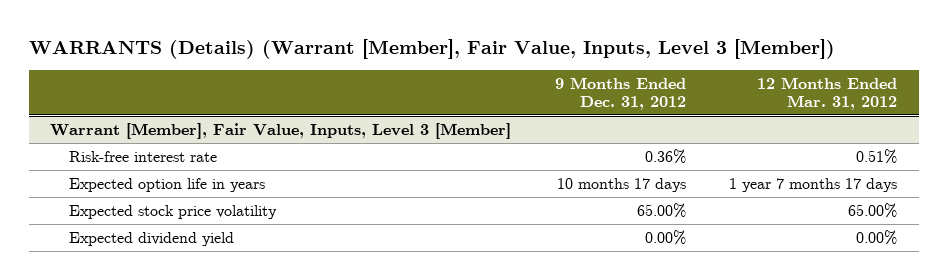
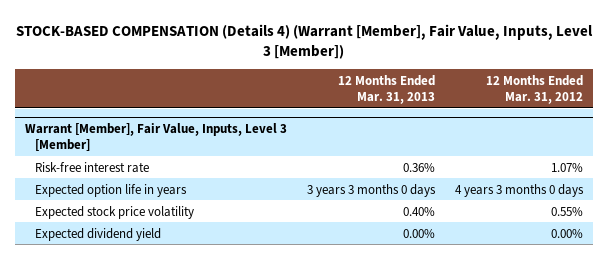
- WARRANTS (Details) (Warrant [Member], Fair Value, Inputs, Level 3 [Member])
+ STOCK-BASED COMPENSATION (Details 4) (Warrant [Member], Fair Value, Inputs, Level 3 [Member])
- | 9 Months Ended Dec. 31, 2012 | 12 Months Ended Mar. 31, 2012
+ | 12 Months Ended Mar. 31, 2013 | 12 Months Ended Mar. 31, 2012
@ Warrant [Member], Fair Value, Inputs, Level 3 [Member]
- Risk-free interest rate | 0.36% | 0.51%
- Expected option life in years | 10 months 17 days | 1 year 7 months 17 days
- Expected stock price volatility | 65.00% | 65.00%
+ Risk-free interest rate | 0.36% | 1.07%
+ Expected option life in years | 3 years 3 months 0 days | 4 years 3 months 0 days
+ Expected stock price volatility | 0.40% | 0.55%

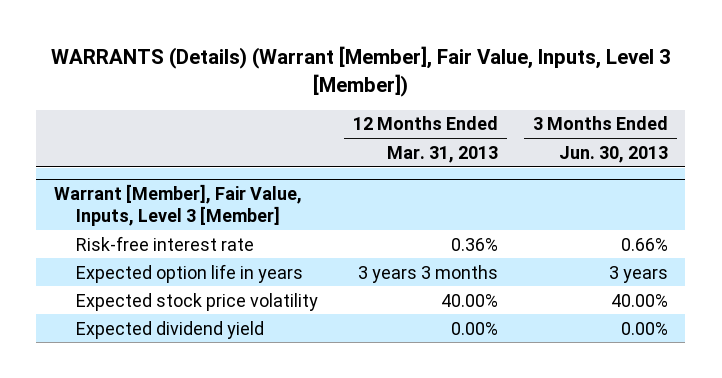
- STOCK-BASED COMPENSATION (Details 4) (Warrant [Member], Fair Value, Inputs, Level 3 [Member])
+ WARRANTS (Details) (Warrant [Member], Fair Value, Inputs, Level 3 [Member])
- | 12 Months Ended Mar. 31, 2013 | 12 Months Ended Mar. 31, 2012
+ | 12 Months Ended Mar. 31, 2013 | 3 Months Ended Jun. 30, 2013
@ Warrant [Member], Fair Value, Inputs, Level 3 [Member]
- Expected option life in years | 3 years 3 months 0 days | 4 years 3 months 0 days
- Expected stock price volatility | 0.40% | 0.55%
+ Expected option life in years | 3 years 3 months | 3 years
+ Expected stock price volatility | 40.00% | 40.00%

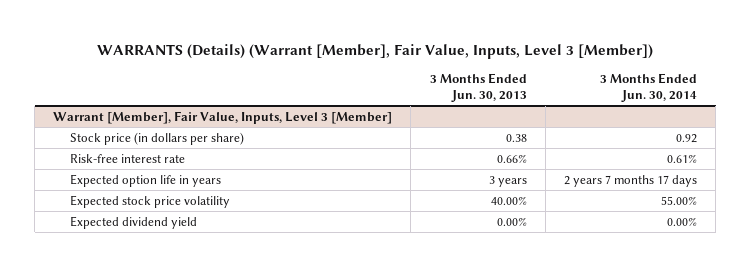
- | 12 Months Ended Mar. 31, 2013 | 3 Months Ended Jun. 30, 2013
+ | 3 Months Ended Jun. 30, 2013 | 3 Months Ended Jun. 30, 2014
@ Warrant [Member], Fair Value, Inputs, Level 3 [Member]
+ Stock price (in dollars per share) | 0.38 | 0.92

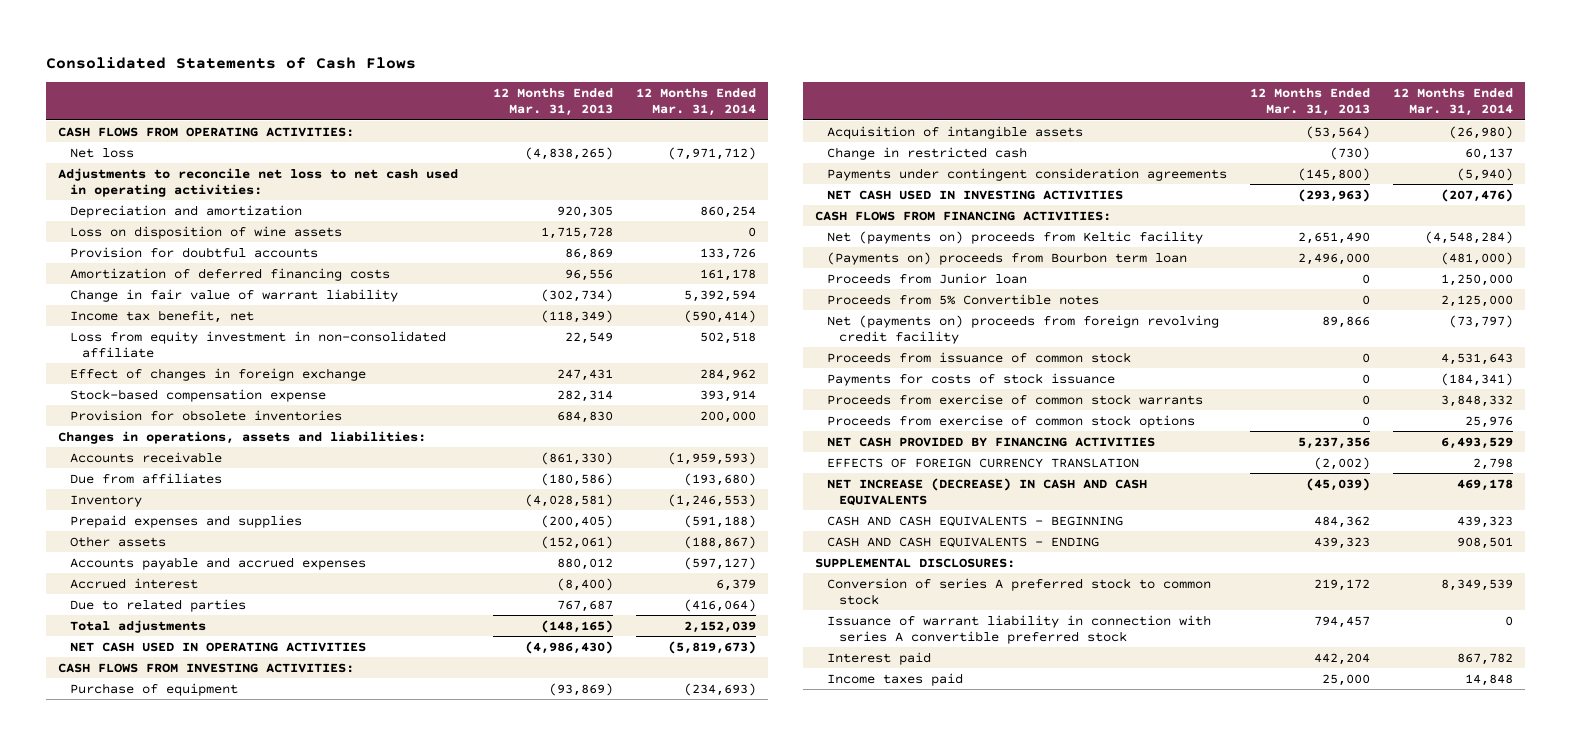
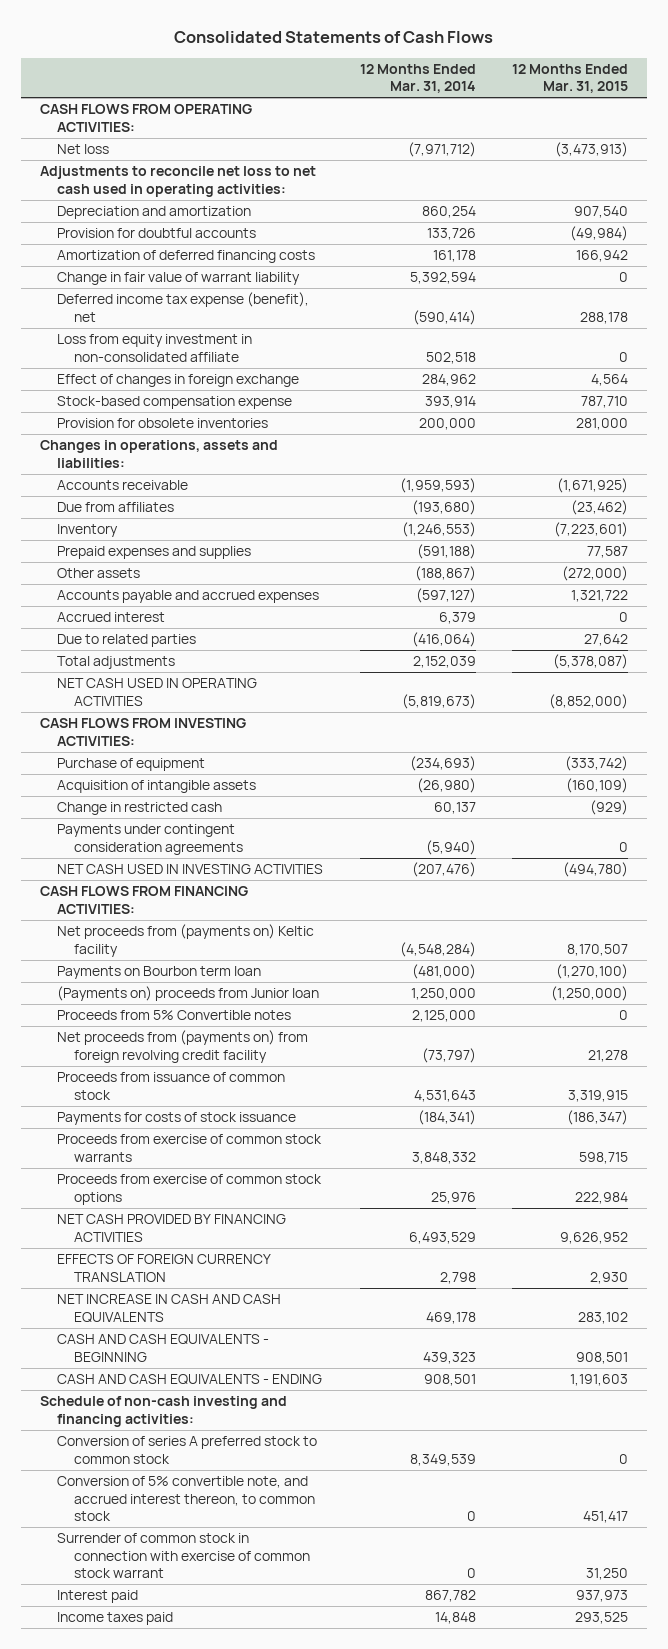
- | 12 Months Ended Mar. 31, 2013 | 12 Months Ended Mar. 31, 2014
+ | 12 Months Ended Mar. 31, 2014 | 12 Months Ended Mar. 31, 2015
- Loss on disposition of wine assets | 1,715,728 | 0
- Income tax benefit, net | (118,349) | (590,414)
+ Deferred income tax expense (benefit), net | (590,414) | 288,178
- Net (payments on) proceeds from Keltic facility | 2,651,490 | (4,548,284)
- (Payments on) proceeds from Bourbon term loan | 2,496,000 | (481,000)
- Proceeds from Junior loan | 0 | 1,250,000
+ Net proceeds from (payments on) Keltic facility | (4,548,284) | 8,170,507
+ Payments on Bourbon term loan | (481,000) | (1,270,100)
+ (Payments on) proceeds from Junior loan | 1,250,000 | (1,250,000)
- Net (payments on) proceeds from foreign revolving credit facility | 89,866 | (73,797)
+ Net proceeds from (payments on) from foreign revolving credit facility | (73,797) | 21,278
- NET INCREASE (DECREASE) IN CASH AND CASH EQUIVALENTS | (45,039) | 469,178
+ NET INCREASE IN CASH AND CASH EQUIVALENTS | 469,178 | 283,102
- SUPPLEMENTAL DISCLOSURES:
+ Schedule of non-cash investing and financing activities:
- Issuance of warrant liability in connection with series A convertible preferred stock | 794,457 | 0
+ Conversion of 5% convertible note, and accrued interest thereon, to common stock | 0 | 451,417
+ Surrender of common stock in connection with exercise of common stock warrant | 0 | 31,250

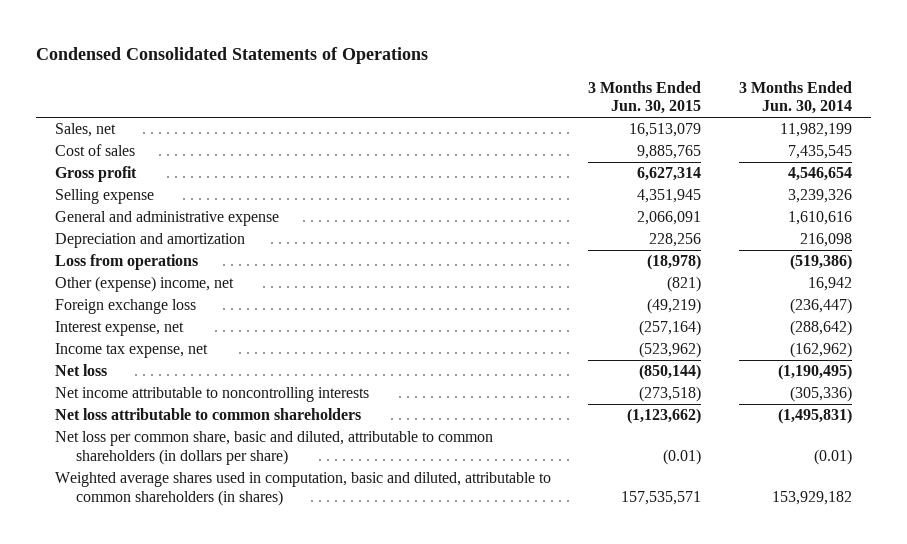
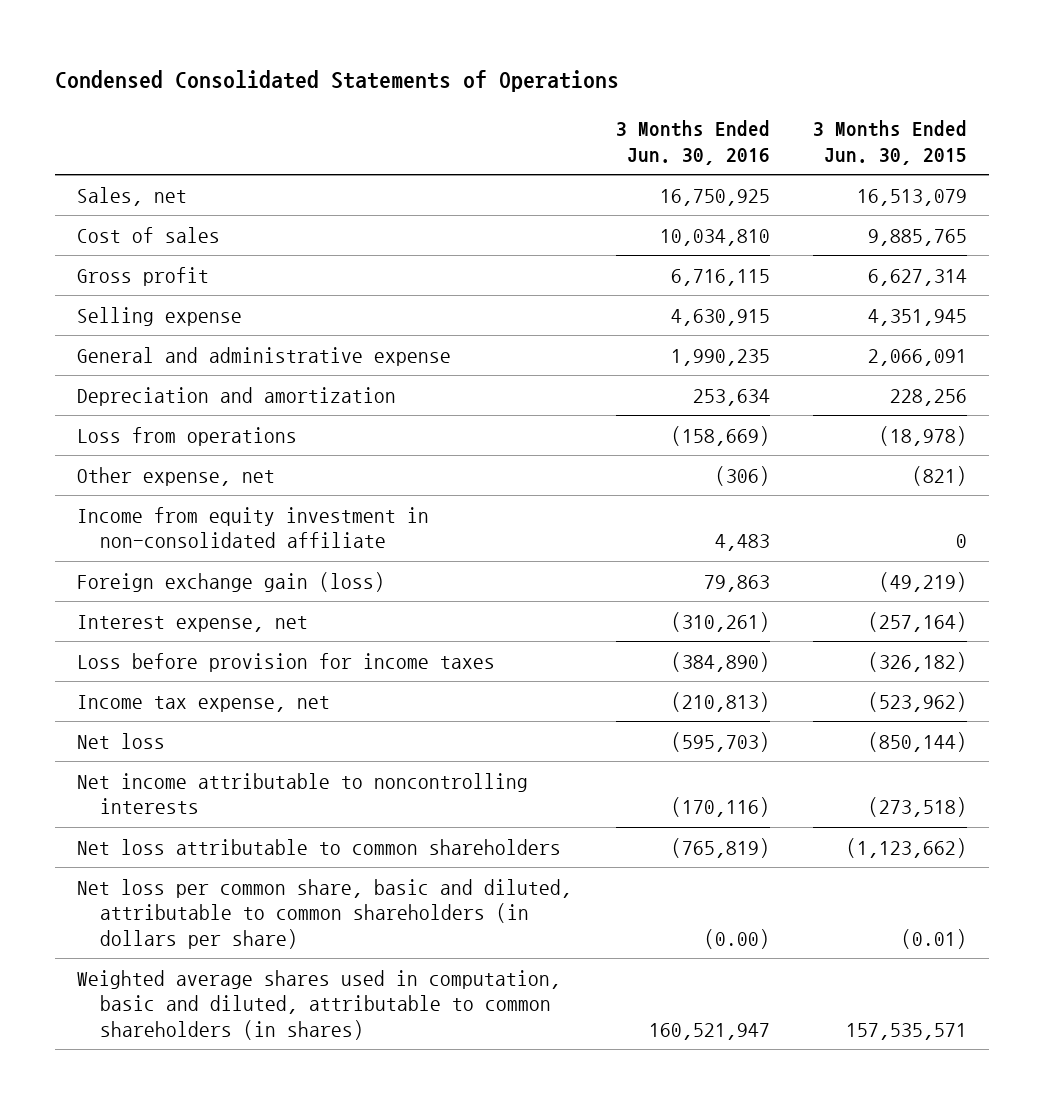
- | 3 Months Ended Jun. 30, 2015 | 3 Months Ended Jun. 30, 2014
+ | 3 Months Ended Jun. 30, 2016 | 3 Months Ended Jun. 30, 2015
- Other (expense) income, net | (821) | 16,942
- Foreign exchange loss | (49,219) | (236,447)
+ Other expense, net | (306) | (821)
+ Income from equity investment in non-consolidated affiliate | 4,483 | 0
+ Foreign exchange gain (loss) | 79,863 | (49,219)
+ Loss before provision for income taxes | (384,890) | (326,182)

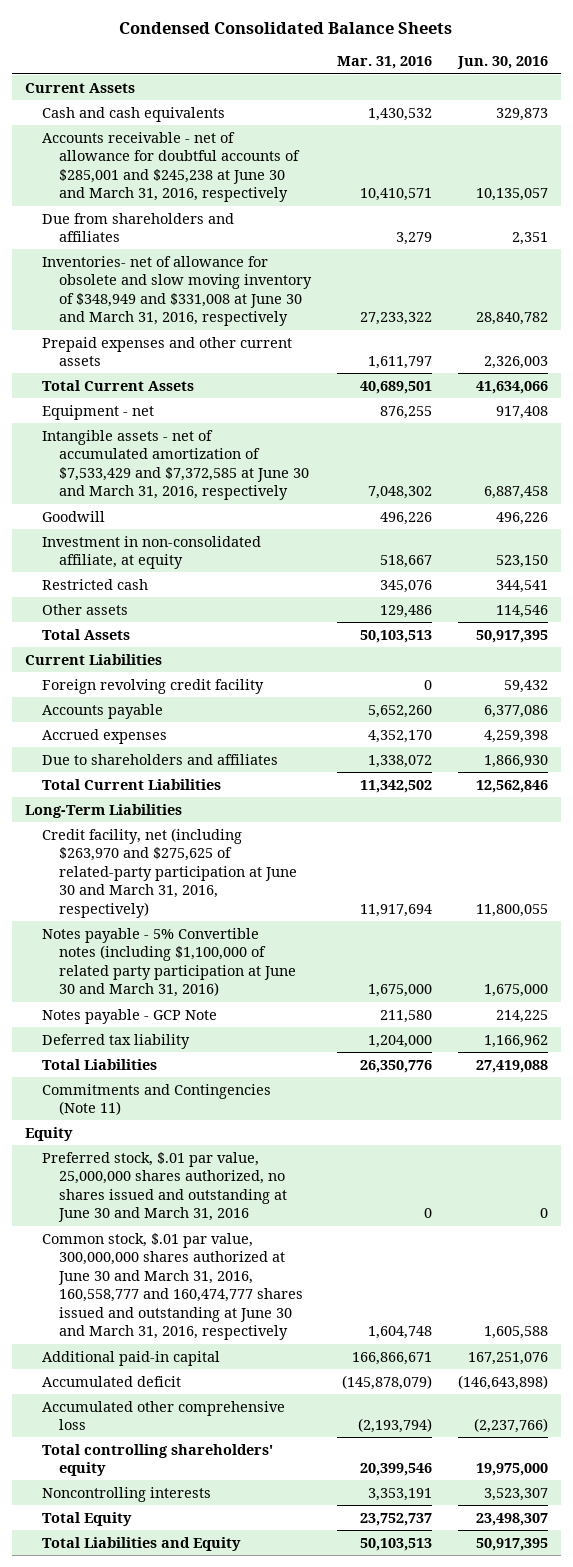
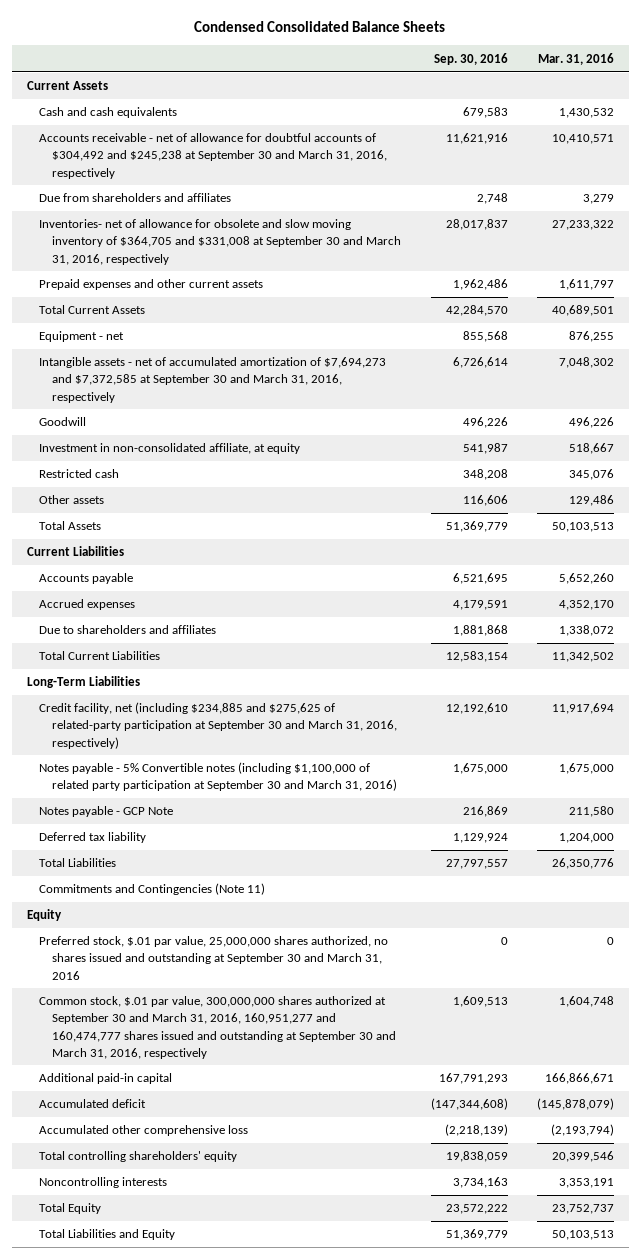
- | Mar. 31, 2016 | Jun. 30, 2016
+ | Sep. 30, 2016 | Mar. 31, 2016
- Accounts receivable - net of allowance for doubtful accounts of $285,001 and $245,238 at June 30 and March 31, 2016, respectively | 10,410,571 | 10,135,057
+ Accounts receivable - net of allowance for doubtful accounts of $304,492 and $245,238 at September 30 and March 31, 2016, respectively | 11,621,916 | 10,410,571
- Inventories- net of allowance for obsolete and slow moving inventory of $348,949 and $331,008 at June 30 and March 31, 2016, respectively | 27,233,322 | 28,840,782
+ Inventories- net of allowance for obsolete and slow moving inventory of $364,705 and $331,008 at September 30 and March 31, 2016, respectively | 28,017,837 | 27,233,322
- Intangible assets - net of accumulated amortization of $7,533,429 and $7,372,585 at June 30 and March 31, 2016, respectively | 7,048,302 | 6,887,458
+ Intangible assets - net of accumulated amortization of $7,694,273 and $7,372,585 at September 30 and March 31, 2016, respectively | 6,726,614 | 7,048,302
- Foreign revolving credit facility | 0 | 59,432
- Credit facility, net (including $263,970 and $275,625 of related-party participation at June 30 and March 31, 2016, respectively) | 11,917,694 | 11,800,055
- Notes payable - 5% Convertible notes (including $1,100,000 of related party participation at June 30 and March 31, 2016) | 1,675,000 | 1,675,000
+ Credit facility, net (including $234,885 and $275,625 of related-party participation at September 30 and March 31, 2016, respectively) | 12,192,610 | 11,917,694
+ Notes payable - 5% Convertible notes (including $1,100,000 of related party participation at September 30 and March 31, 2016) | 1,675,000 | 1,675,000
- Preferred stock, $.01 par value, 25,000,000 shares authorized, no shares issued and outstanding at June 30 and March 31, 2016 | 0 | 0
- Common stock, $.01 par value, 300,000,000 shares authorized at June 30 and March 31, 2016, 160,558,777 and 160,474,777 shares issued and outstanding at June 30 and March 31, 2016, respectively | 1,604,748 | 1,605,588
+ Preferred stock, $.01 par value, 25,000,000 shares authorized, no shares issued and outstanding at September 30 and March 31, 2016 | 0 | 0
+ Common stock, $.01 par value, 300,000,000 shares authorized at September 30 and March 31, 2016, 160,951,277 and 160,474,777 shares issued and outstanding at September 30 and March 31, 2016, respectively | 1,609,513 | 1,604,748

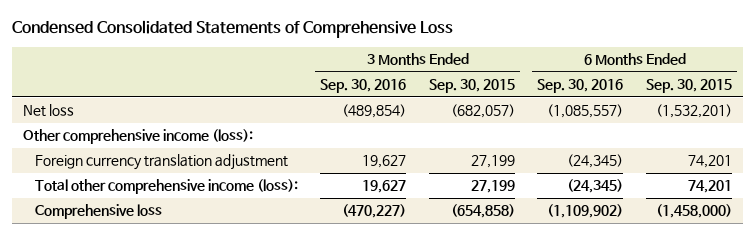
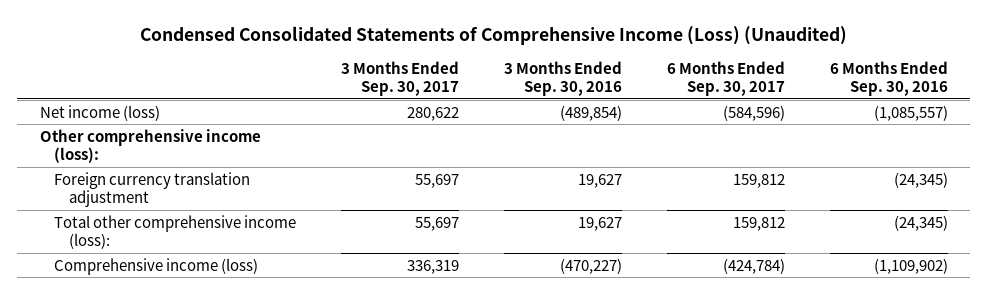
- Condensed Consolidated Statements of Comprehensive Loss
+ Condensed Consolidated Statements of Comprehensive Income (Loss) (Unaudited)
- | 3 Months Ended Sep. 30, 2016 | 3 Months Ended Sep. 30, 2015 | 6 Months Ended Sep. 30, 2016 | 6 Months Ended Sep. 30, 2015
+ | 3 Months Ended Sep. 30, 2017 | 3 Months Ended Sep. 30, 2016 | 6 Months Ended Sep. 30, 2017 | 6 Months Ended Sep. 30, 2016
- Net loss | (489,854) | (682,057) | (1,085,557) | (1,532,201)
+ Net income (loss) | 280,622 | (489,854) | (584,596) | (1,085,557)
- Comprehensive loss | (470,227) | (654,858) | (1,109,902) | (1,458,000)
+ Comprehensive income (loss) | 336,319 | (470,227) | (424,784) | (1,109,902)

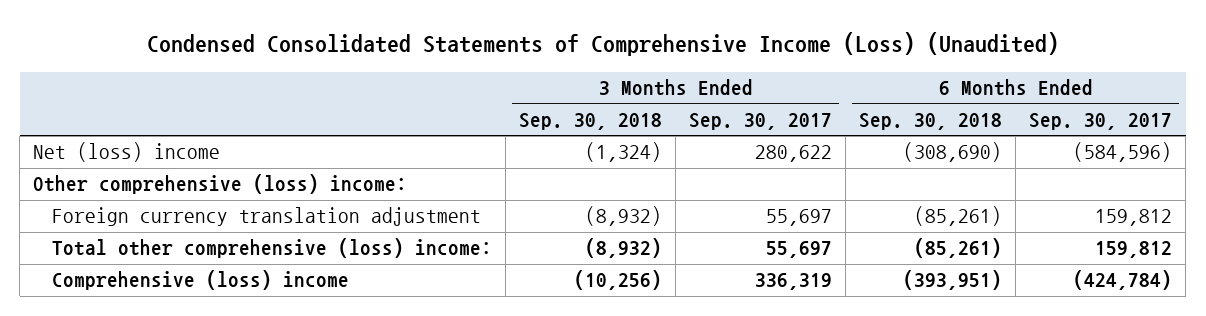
- | 3 Months Ended Sep. 30, 2017 | 3 Months Ended Sep. 30, 2016 | 6 Months Ended Sep. 30, 2017 | 6 Months Ended Sep. 30, 2016
+ | 3 Months Ended Sep. 30, 2018 | 3 Months Ended Sep. 30, 2017 | 6 Months Ended Sep. 30, 2018 | 6 Months Ended Sep. 30, 2017
- Net income (loss) | 280,622 | (489,854) | (584,596) | (1,085,557)
- Other comprehensive income (loss):
+ Net (loss) income | (1,324) | 280,622 | (308,690) | (584,596)
+ Other comprehensive (loss) income:
- Total other comprehensive income (loss): | 55,697 | 19,627 | 159,812 | (24,345)
- Comprehensive income (loss) | 336,319 | (470,227) | (424,784) | (1,109,902)
+ Total other comprehensive (loss) income: | (8,932) | 55,697 | (85,261) | 159,812
+ Comprehensive (loss) income | (10,256) | 336,319 | (393,951) | (424,784)

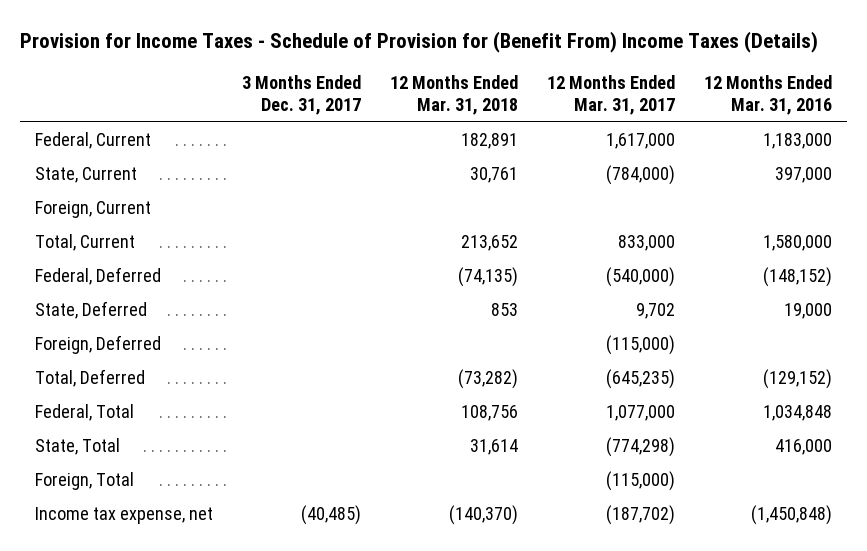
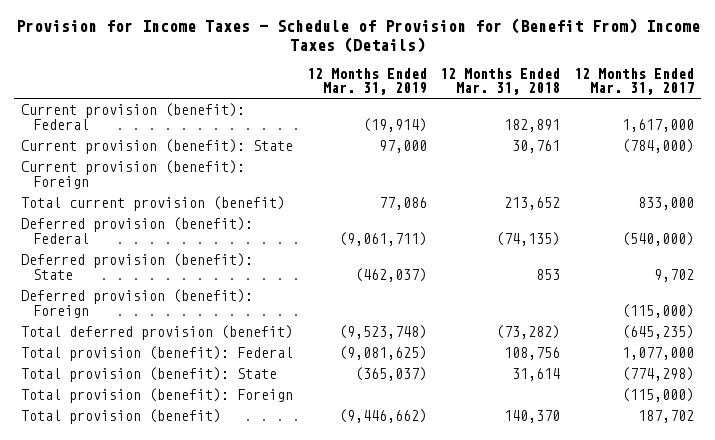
- | 3 Months Ended Dec. 31, 2017 | 12 Months Ended Mar. 31, 2018 | 12 Months Ended Mar. 31, 2017 | 12 Months Ended Mar. 31, 2016
+ | 12 Months Ended Mar. 31, 2019 | 12 Months Ended Mar. 31, 2018 | 12 Months Ended Mar. 31, 2017
- Federal, Current | | 182,891 | 1,617,000 | 1,183,000
- State, Current | | 30,761 | (784,000) | 397,000
- Foreign, Current
- Total, Current | | 213,652 | 833,000 | 1,580,000
- Federal, Deferred | | (74,135) | (540,000) | (148,152)
- State, Deferred | | 853 | 9,702 | 19,000
- Foreign, Deferred | | | (115,000) |
- Total, Deferred | | (73,282) | (645,235) | (129,152)
- Federal, Total | | 108,756 | 1,077,000 | 1,034,848
- State, Total | | 31,614 | (774,298) | 416,000
- Foreign, Total | | | (115,000) |
- Income tax expense, net | (40,485) | (140,370) | (187,702) | (1,450,848)
+ Current provision (benefit): Federal | (19,914) | 182,891 | 1,617,000
+ Current provision (benefit): State | 97,000 | 30,761 | (784,000)
+ Current provision (benefit): Foreign
+ Total current provision (benefit) | 77,086 | 213,652 | 833,000
+ Deferred provision (benefit): Federal | (9,061,711) | (74,135) | (540,000)
+ Deferred provision (benefit): State | (462,037) | 853 | 9,702
+ Deferred provision (benefit): Foreign | | | (115,000)
+ Total deferred provision (benefit) | (9,523,748) | (73,282) | (645,235)
+ Total provision (benefit): Federal | (9,081,625) | 108,756 | 1,077,000
+ Total provision (benefit): State | (365,037) | 31,614 | (774,298)
+ Total provision (benefit): Foreign | | | (115,000)
+ Total provision (benefit) | (9,446,662) | 140,370 | 187,702

